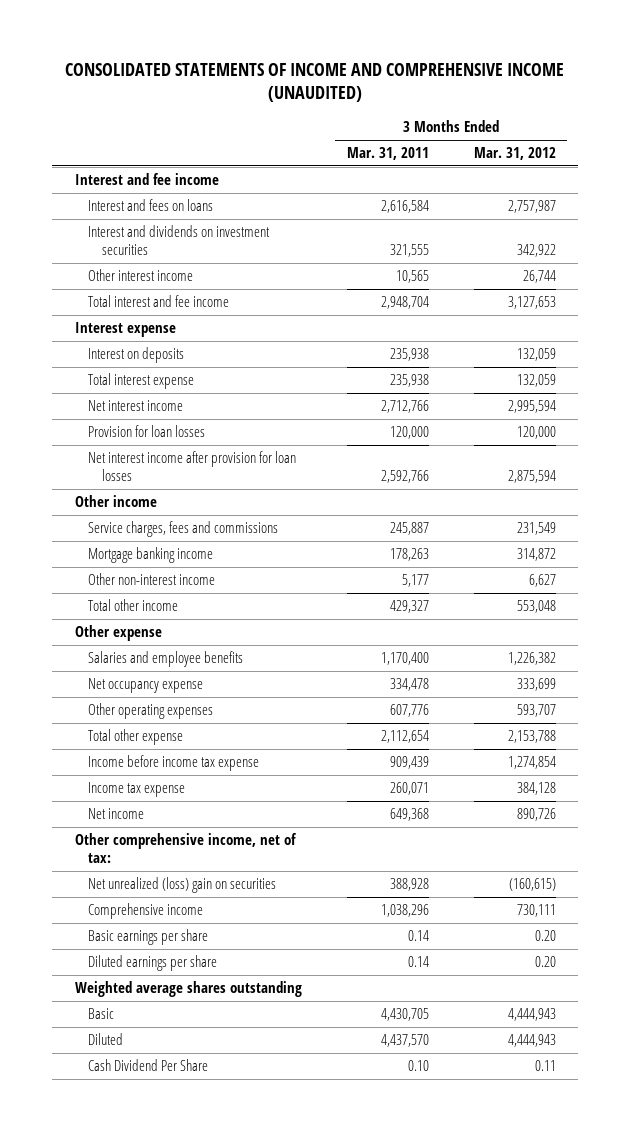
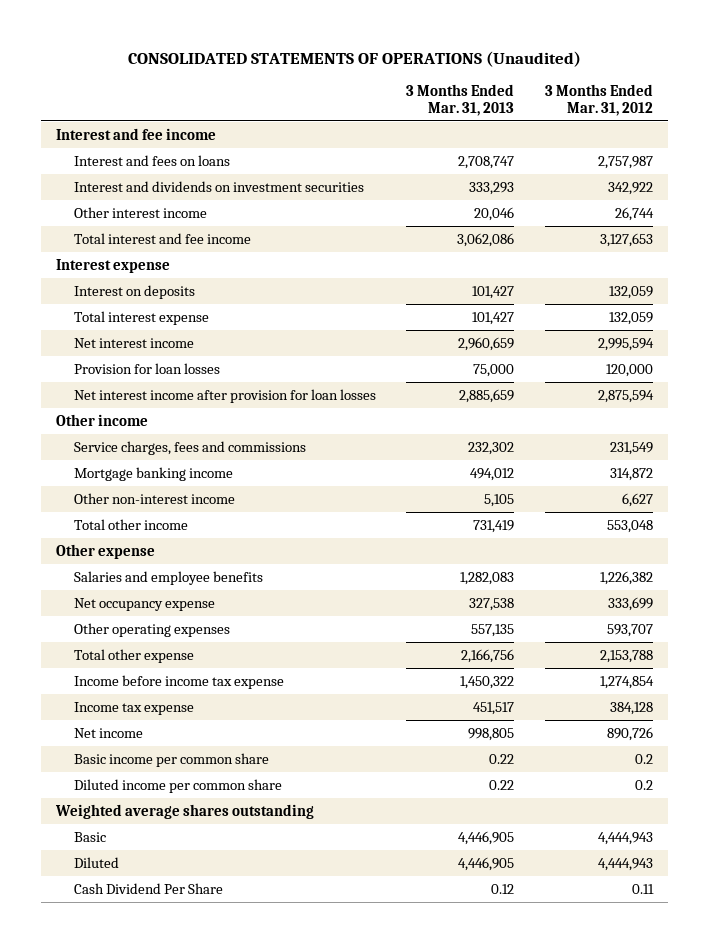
- CONSOLIDATED STATEMENTS OF INCOME AND COMPREHENSIVE INCOME (UNAUDITED)
+ CONSOLIDATED STATEMENTS OF OPERATIONS (Unaudited)
- | 3 Months Ended Mar. 31, 2011 | 3 Months Ended Mar. 31, 2012
+ | 3 Months Ended Mar. 31, 2013 | 3 Months Ended Mar. 31, 2012
- Other comprehensive income, net of tax:
- Net unrealized (loss) gain on securities | 388,928 | (160,615)
- Comprehensive income | 1,038,296 | 730,111
- Basic earnings per share | 0.14 | 0.20
- Diluted earnings per share | 0.14 | 0.20
+ Basic income per common share | 0.22 | 0.2
+ Diluted income per common share | 0.22 | 0.2

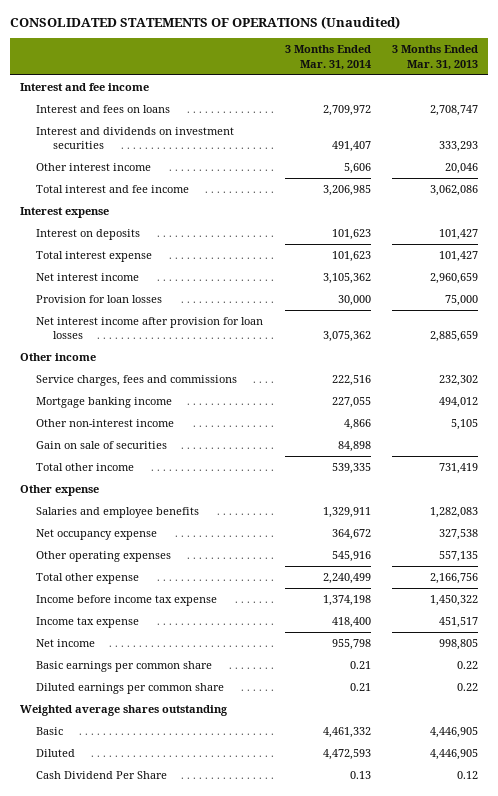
- | 3 Months Ended Mar. 31, 2013 | 3 Months Ended Mar. 31, 2012
+ | 3 Months Ended Mar. 31, 2014 | 3 Months Ended Mar. 31, 2013
+ Gain on sale of securities | 84,898 |
- Basic income per common share | 0.22 | 0.2
- Diluted income per common share | 0.22 | 0.2
+ Basic earnings per common share | 0.21 | 0.22
+ Diluted earnings per common share | 0.21 | 0.22

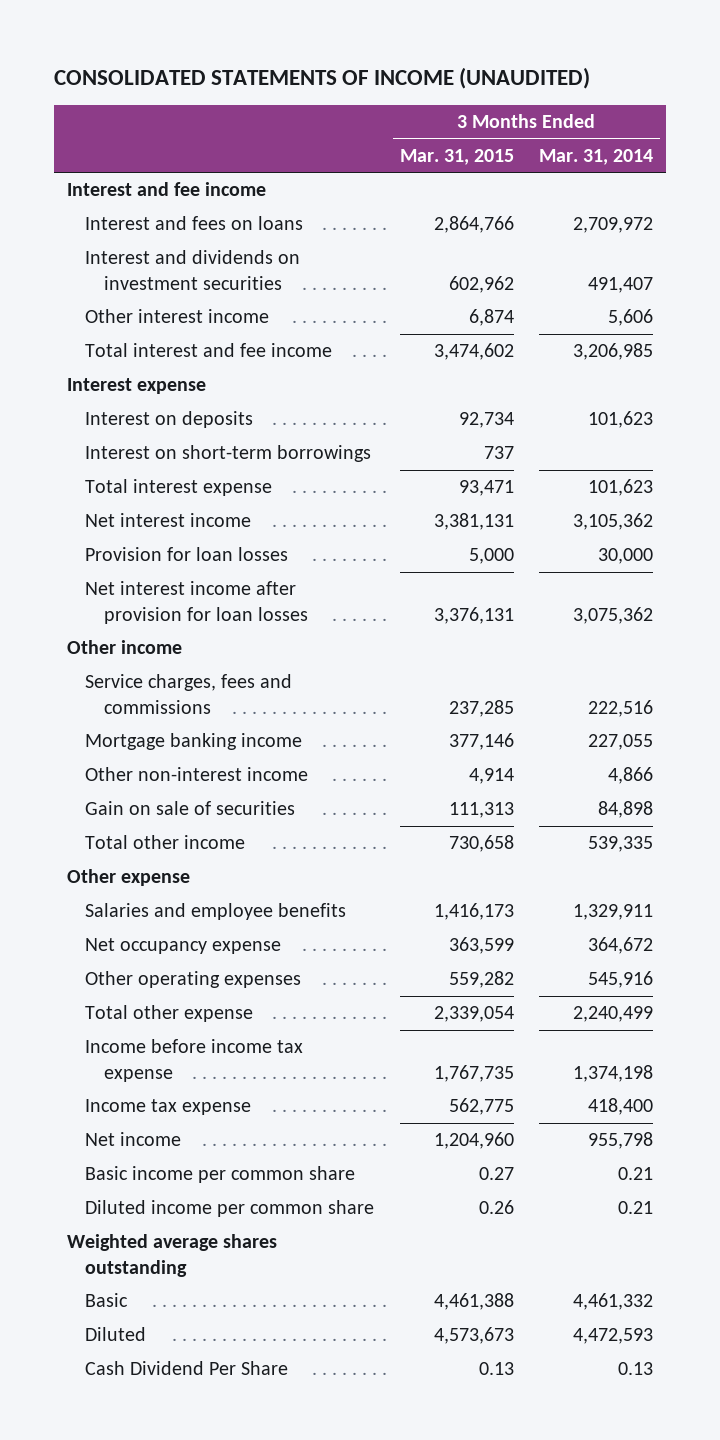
- CONSOLIDATED STATEMENTS OF OPERATIONS (Unaudited)
+ CONSOLIDATED STATEMENTS OF INCOME (UNAUDITED)
- | 3 Months Ended Mar. 31, 2014 | 3 Months Ended Mar. 31, 2013
+ | 3 Months Ended Mar. 31, 2015 | 3 Months Ended Mar. 31, 2014
+ Interest on short-term borrowings | 737 |
- Basic earnings per common share | 0.21 | 0.22
- Diluted earnings per common share | 0.21 | 0.22
+ Basic income per common share | 0.27 | 0.21
+ Diluted income per common share | 0.26 | 0.21

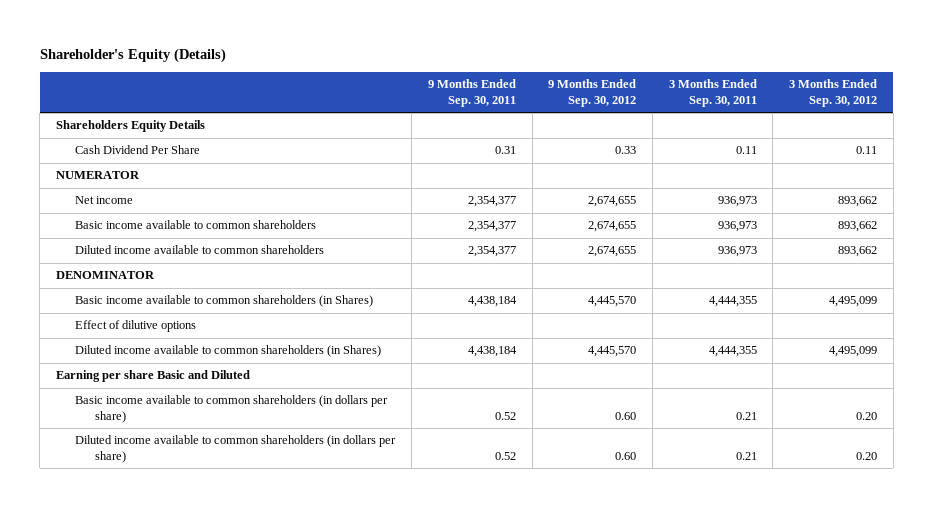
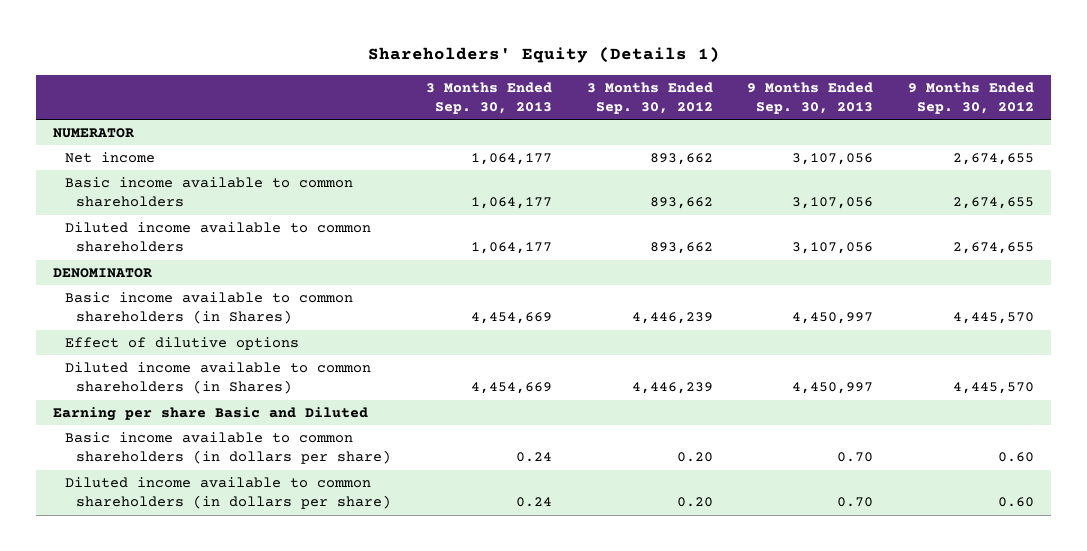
- Shareholder's Equity (Details)
+ Shareholders' Equity (Details 1)
- | 9 Months Ended Sep. 30, 2011 | 9 Months Ended Sep. 30, 2012 | 3 Months Ended Sep. 30, 2011 | 3 Months Ended Sep. 30, 2012
+ | 3 Months Ended Sep. 30, 2013 | 3 Months Ended Sep. 30, 2012 | 9 Months Ended Sep. 30, 2013 | 9 Months Ended Sep. 30, 2012
- Shareholders Equity Details
- Cash Dividend Per Share | 0.31 | 0.33 | 0.11 | 0.11
- Basic income available to common shareholders (in Shares) | 4,438,184 | 4,445,570 | 4,444,355 | 4,495,099
+ Basic income available to common shareholders (in Shares) | 4,454,669 | 4,446,239 | 4,450,997 | 4,445,570
- Diluted income available to common shareholders (in Shares) | 4,438,184 | 4,445,570 | 4,444,355 | 4,495,099
+ Diluted income available to common shareholders (in Shares) | 4,454,669 | 4,446,239 | 4,450,997 | 4,445,570

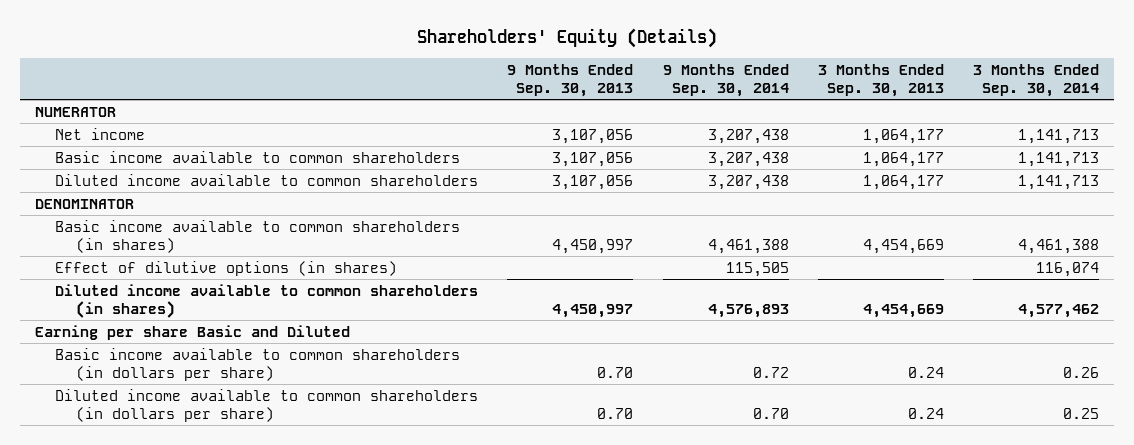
- Shareholders' Equity (Details 1)
+ Shareholders' Equity (Details)
- | 3 Months Ended Sep. 30, 2013 | 3 Months Ended Sep. 30, 2012 | 9 Months Ended Sep. 30, 2013 | 9 Months Ended Sep. 30, 2012
+ | 9 Months Ended Sep. 30, 2013 | 9 Months Ended Sep. 30, 2014 | 3 Months Ended Sep. 30, 2013 | 3 Months Ended Sep. 30, 2014
- Basic income available to common shareholders (in Shares) | 4,454,669 | 4,446,239 | 4,450,997 | 4,445,570
- Effect of dilutive options
- Diluted income available to common shareholders (in Shares) | 4,454,669 | 4,446,239 | 4,450,997 | 4,445,570
+ Basic income available to common shareholders (in shares) | 4,450,997 | 4,461,388 | 4,454,669 | 4,461,388
+ Effect of dilutive options (in shares) | | 115,505 | | 116,074
+ Diluted income available to common shareholders (in shares) | 4,450,997 | 4,576,893 | 4,454,669 | 4,577,462

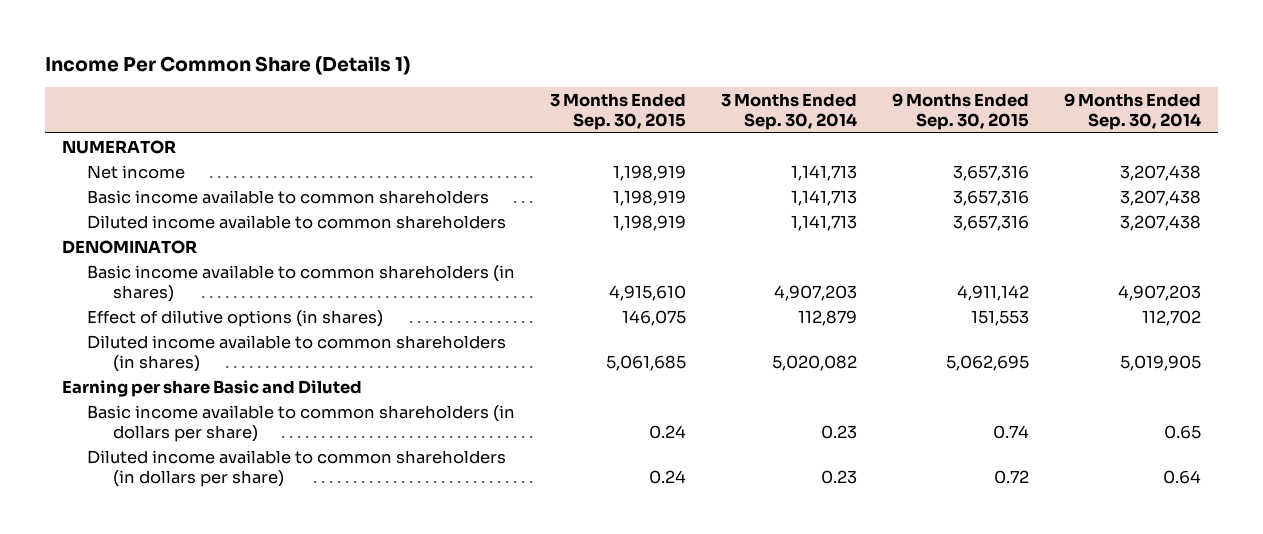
- Shareholders' Equity (Details)
+ Income Per Common Share (Details 1)
- | 9 Months Ended Sep. 30, 2013 | 9 Months Ended Sep. 30, 2014 | 3 Months Ended Sep. 30, 2013 | 3 Months Ended Sep. 30, 2014
+ | 3 Months Ended Sep. 30, 2015 | 3 Months Ended Sep. 30, 2014 | 9 Months Ended Sep. 30, 2015 | 9 Months Ended Sep. 30, 2014
- Basic income available to common shareholders (in shares) | 4,450,997 | 4,461,388 | 4,454,669 | 4,461,388
- Effect of dilutive options (in shares) | | 115,505 | | 116,074
- Diluted income available to common shareholders (in shares) | 4,450,997 | 4,576,893 | 4,454,669 | 4,577,462
+ Basic income available to common shareholders (in shares) | 4,915,610 | 4,907,203 | 4,911,142 | 4,907,203
+ Effect of dilutive options (in shares) | 146,075 | 112,879 | 151,553 | 112,702
+ Diluted income available to common shareholders (in shares) | 5,061,685 | 5,020,082 | 5,062,695 | 5,019,905
- Basic income available to common shareholders (in dollars per share) | 0.70 | 0.72 | 0.24 | 0.26
- Diluted income available to common shareholders (in dollars per share) | 0.70 | 0.70 | 0.24 | 0.25
+ Basic income available to common shareholders (in dollars per share) | 0.24 | 0.23 | 0.74 | 0.65
+ Diluted income available to common shareholders (in dollars per share) | 0.24 | 0.23 | 0.72 | 0.64

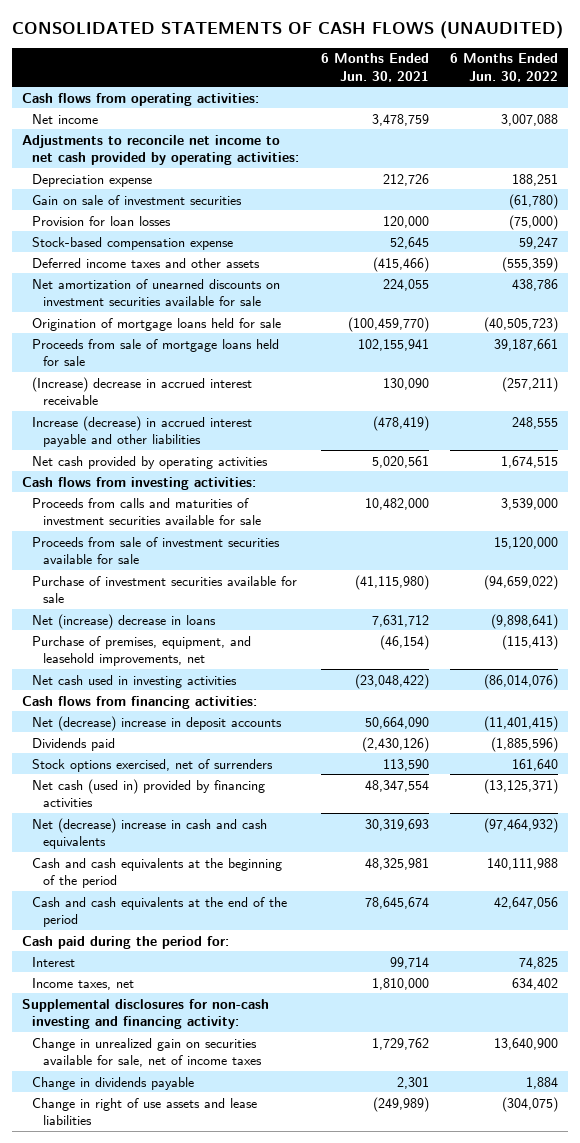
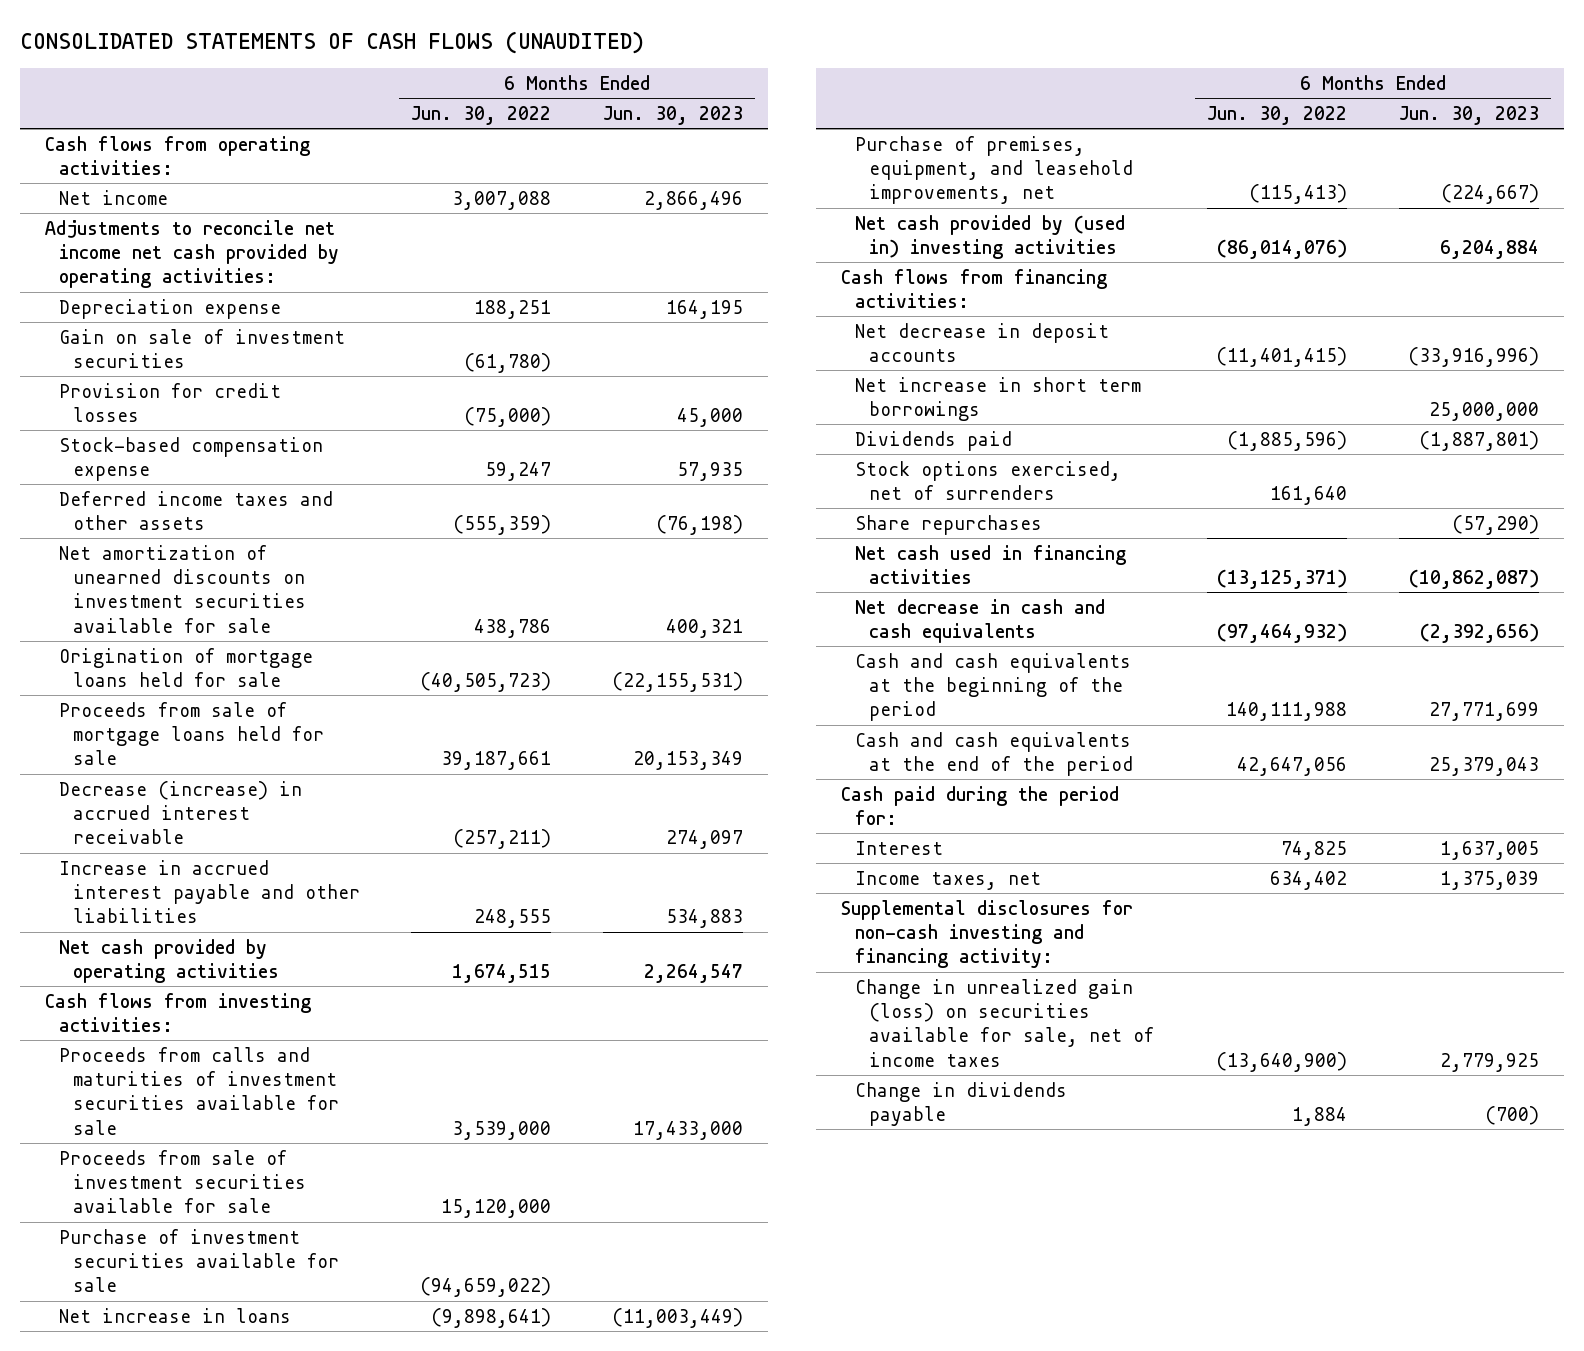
- | 6 Months Ended Jun. 30, 2021 | 6 Months Ended Jun. 30, 2022
+ | 6 Months Ended Jun. 30, 2022 | 6 Months Ended Jun. 30, 2023
- Adjustments to reconcile net income to net cash provided by operating activities:
+ Adjustments to reconcile net income net cash provided by operating activities:
- Provision for loan losses | 120,000 | (75,000)
+ Provision for credit losses | (75,000) | 45,000
- (Increase) decrease in accrued interest receivable | 130,090 | (257,211)
- Increase (decrease) in accrued interest payable and other liabilities | (478,419) | 248,555
+ Decrease (increase) in accrued interest receivable | (257,211) | 274,097
+ Increase in accrued interest payable and other liabilities | 248,555 | 534,883
- Net (increase) decrease in loans | 7,631,712 | (9,898,641)
+ Net increase in loans | (9,898,641) | (11,003,449)
- Net cash used in investing activities | (23,048,422) | (86,014,076)
+ Net cash provided by (used in) investing activities | (86,014,076) | 6,204,884
- Net (decrease) increase in deposit accounts | 50,664,090 | (11,401,415)
+ Net decrease in deposit accounts | (11,401,415) | (33,916,996)
+ Net increase in short term borrowings | | 25,000,000
- Net cash (used in) provided by financing activities | 48,347,554 | (13,125,371)
- Net (decrease) increase in cash and cash equivalents | 30,319,693 | (97,464,932)
+ Share repurchases | | (57,290)
+ Net cash used in financing activities | (13,125,371) | (10,862,087)
+ Net decrease in cash and cash equivalents | (97,464,932) | (2,392,656)
- Change in unrealized gain on securities available for sale, net of income taxes | 1,729,762 | 13,640,900
+ Change in unrealized gain (loss) on securities available for sale, net of income taxes | (13,640,900) | 2,779,925
- Change in right of use assets and lease liabilities | (249,989) | (304,075)

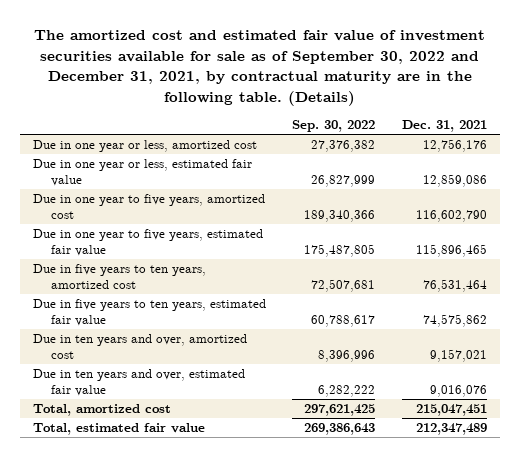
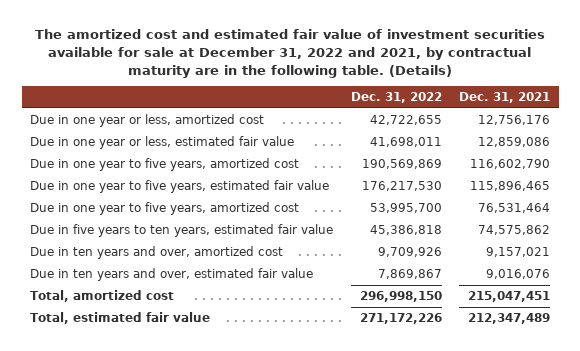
- The amortized cost and estimated fair value of investment securities available for sale as of September 30, 2022 and December 31, 2021, by contractual maturity are in the following table. (Details)
+ The amortized cost and estimated fair value of investment securities available for sale at December 31, 2022 and 2021, by contractual maturity are in the following table. (Details)
- | Sep. 30, 2022 | Dec. 31, 2021
+ | Dec. 31, 2022 | Dec. 31, 2021
- Due in five years to ten years, amortized cost | 72,507,681 | 76,531,464
+ Due in one year to five years, amortized cost | 53,995,700 | 76,531,464

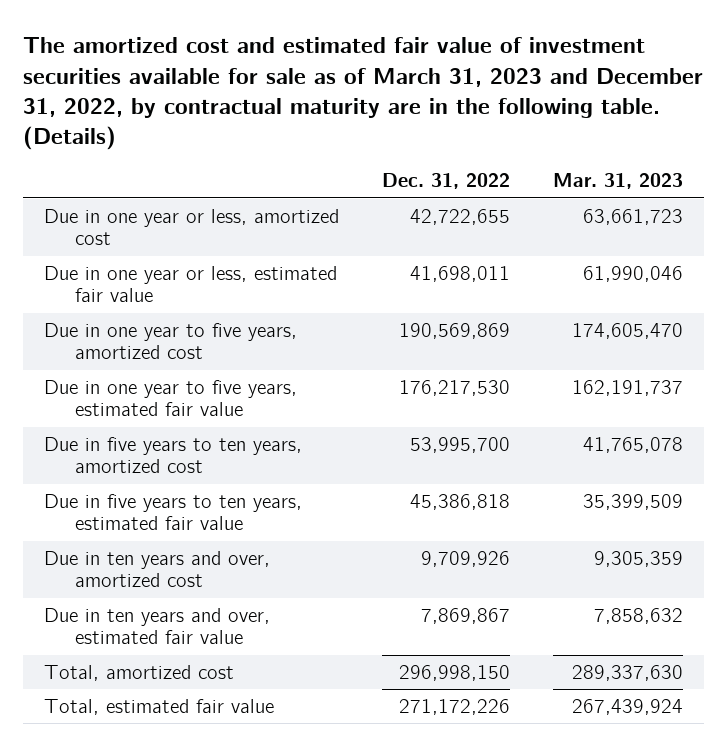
- The amortized cost and estimated fair value of investment securities available for sale at December 31, 2022 and 2021, by contractual maturity are in the following table. (Details)
+ The amortized cost and estimated fair value of investment securities available for sale as of March 31, 2023 and December 31, 2022, by contractual maturity are in the following table. (Details)
- | Dec. 31, 2022 | Dec. 31, 2021
+ | Dec. 31, 2022 | Mar. 31, 2023
- Due in one year to five years, amortized cost | 53,995,700 | 76,531,464
+ Due in five years to ten years, amortized cost | 53,995,700 | 41,765,078

